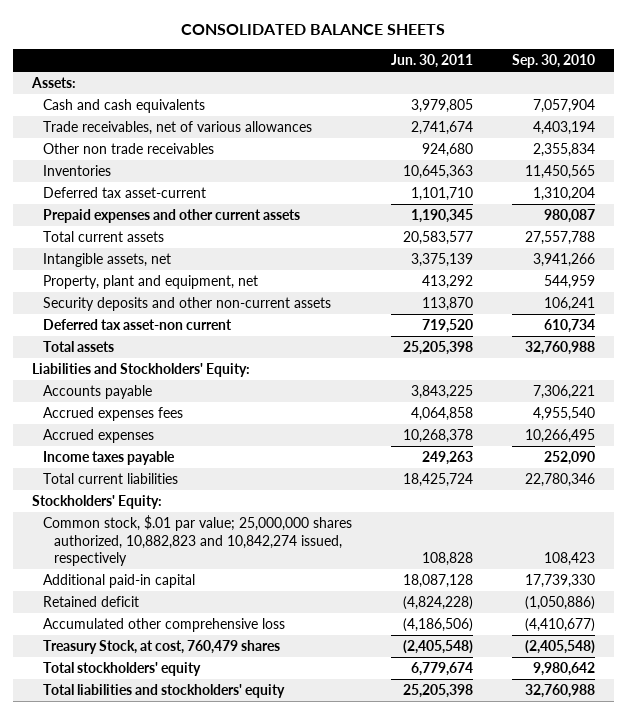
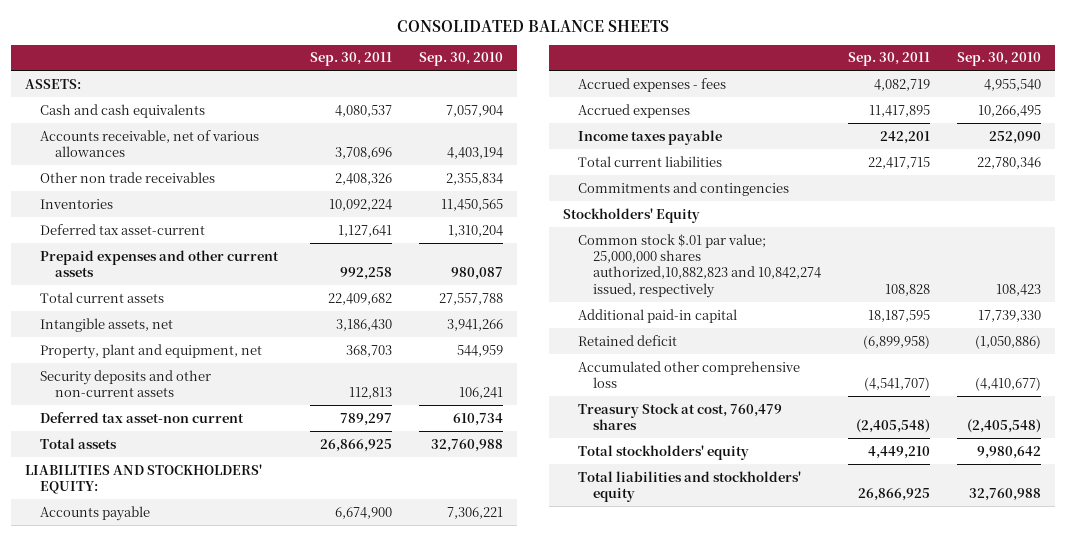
- | Jun. 30, 2011 | Sep. 30, 2010
+ | Sep. 30, 2011 | Sep. 30, 2010
- Assets:
+ ASSETS:
- Trade receivables, net of various allowances | 2,741,674 | 4,403,194
+ Accounts receivable, net of various allowances | 3,708,696 | 4,403,194
- Liabilities and Stockholders' Equity:
+ LIABILITIES AND STOCKHOLDERS' EQUITY:
- Accrued expenses fees | 4,064,858 | 4,955,540
+ Accrued expenses - fees | 4,082,719 | 4,955,540
- Stockholders' Equity:
- Common stock, $.01 par value; 25,000,000 shares authorized, 10,882,823 and 10,842,274 issued, respectively | 108,828 | 108,423
+ Commitments and contingencies
+ Stockholders' Equity
+ Common stock $.01 par value; 25,000,000 shares authorized,10,882,823 and 10,842,274 issued, respectively | 108,828 | 108,423
- Treasury Stock, at cost, 760,479 shares | (2,405,548) | (2,405,548)
+ Treasury Stock at cost, 760,479 shares | (2,405,548) | (2,405,548)

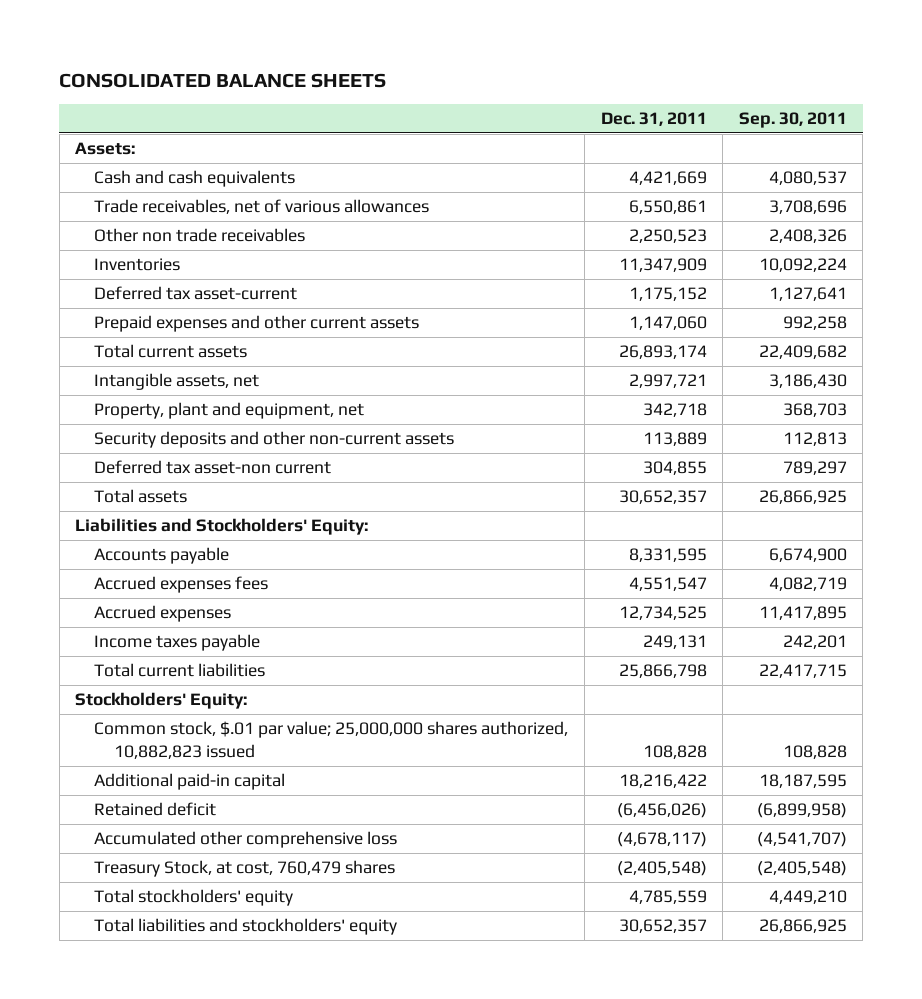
- | Sep. 30, 2011 | Sep. 30, 2010
+ | Dec. 31, 2011 | Sep. 30, 2011
- ASSETS:
+ Assets:
- Accounts receivable, net of various allowances | 3,708,696 | 4,403,194
+ Trade receivables, net of various allowances | 6,550,861 | 3,708,696
- LIABILITIES AND STOCKHOLDERS' EQUITY:
+ Liabilities and Stockholders' Equity:
- Accrued expenses - fees | 4,082,719 | 4,955,540
+ Accrued expenses fees | 4,551,547 | 4,082,719
- Commitments and contingencies
- Stockholders' Equity
- Common stock $.01 par value; 25,000,000 shares authorized,10,882,823 and 10,842,274 issued, respectively | 108,828 | 108,423
+ Stockholders' Equity:
+ Common stock, $.01 par value; 25,000,000 shares authorized, 10,882,823 issued | 108,828 | 108,828
- Treasury Stock at cost, 760,479 shares | (2,405,548) | (2,405,548)
+ Treasury Stock, at cost, 760,479 shares | (2,405,548) | (2,405,548)

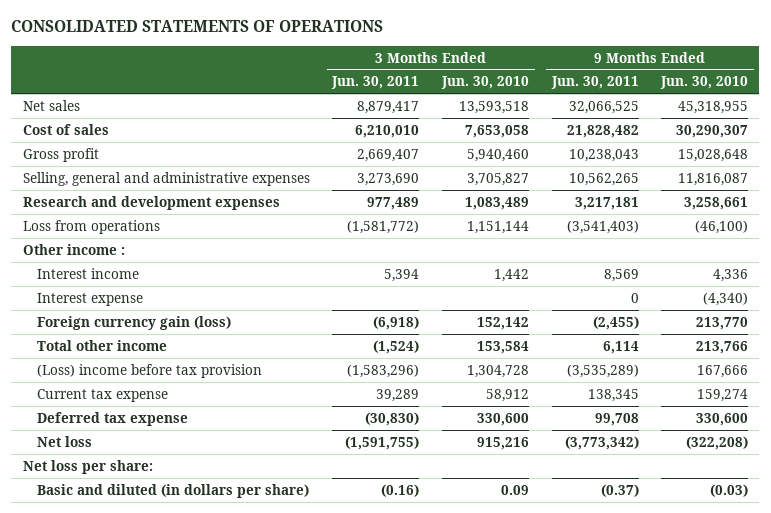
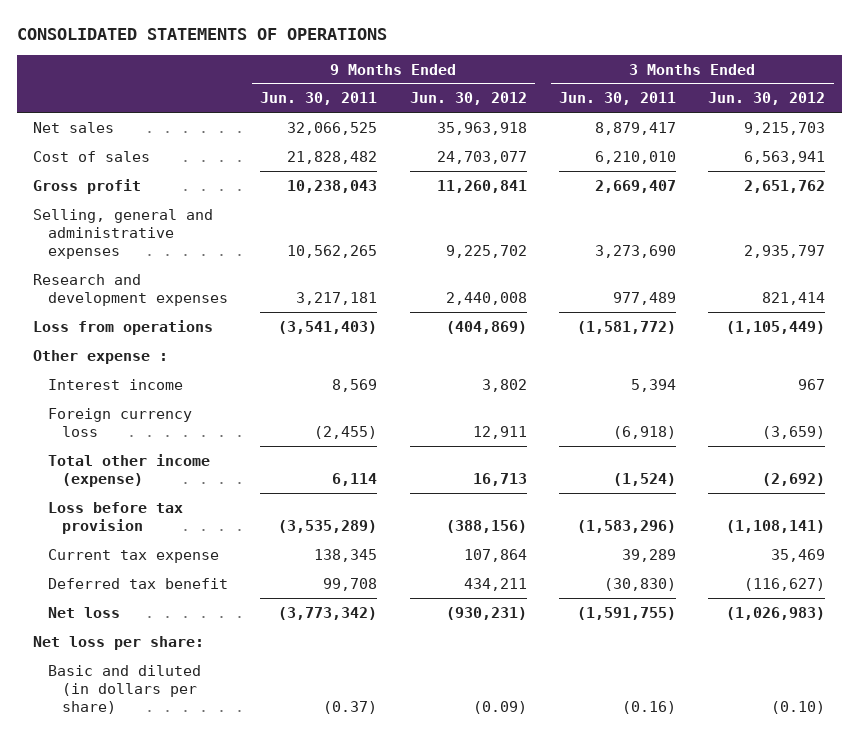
- | 3 Months Ended Jun. 30, 2011 | 3 Months Ended Jun. 30, 2010 | 9 Months Ended Jun. 30, 2011 | 9 Months Ended Jun. 30, 2010
+ | 9 Months Ended Jun. 30, 2011 | 9 Months Ended Jun. 30, 2012 | 3 Months Ended Jun. 30, 2011 | 3 Months Ended Jun. 30, 2012
- Other income :
+ Other expense :
- Interest expense | | | 0 | (4,340)
- Foreign currency gain (loss) | (6,918) | 152,142 | (2,455) | 213,770
- Total other income | (1,524) | 153,584 | 6,114 | 213,766
- (Loss) income before tax provision | (1,583,296) | 1,304,728 | (3,535,289) | 167,666
+ Foreign currency loss | (2,455) | 12,911 | (6,918) | (3,659)
+ Total other income (expense) | 6,114 | 16,713 | (1,524) | (2,692)
+ Loss before tax provision | (3,535,289) | (388,156) | (1,583,296) | (1,108,141)
- Deferred tax expense | (30,830) | 330,600 | 99,708 | 330,600
+ Deferred tax benefit | 99,708 | 434,211 | (30,830) | (116,627)

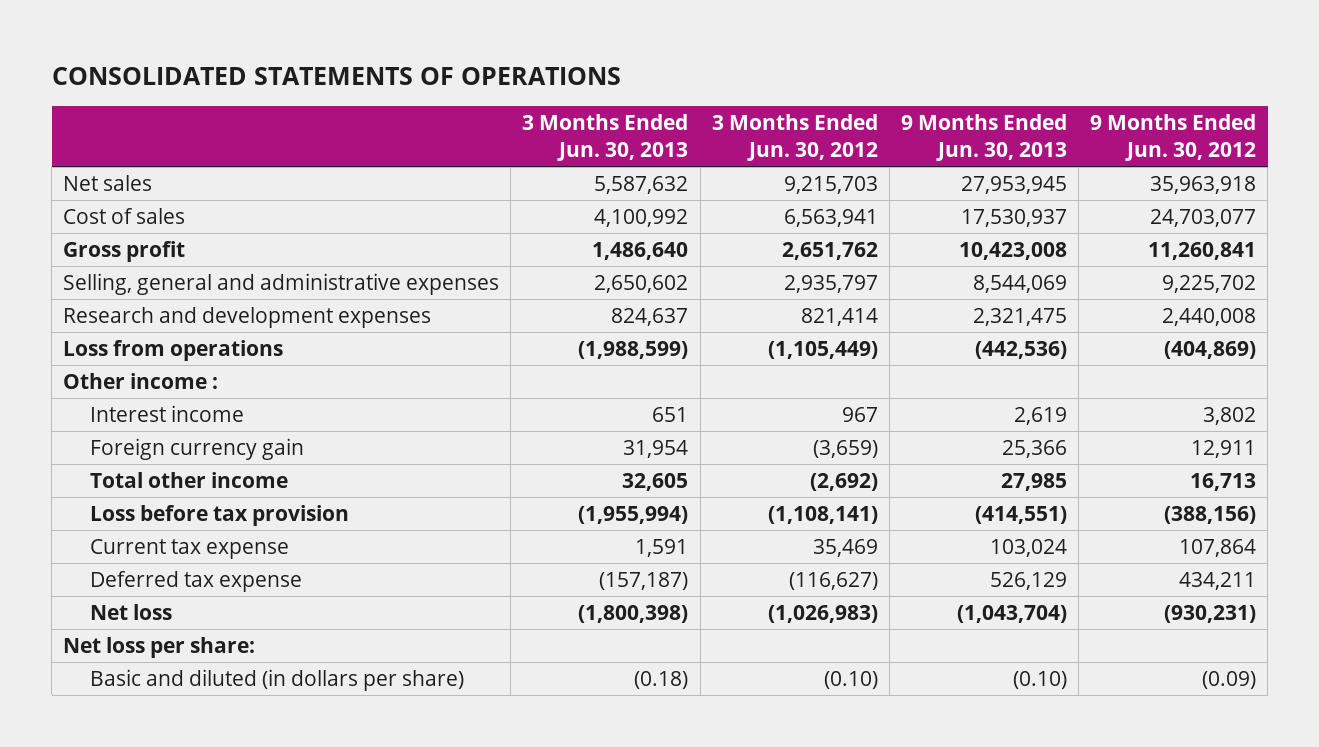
- | 9 Months Ended Jun. 30, 2011 | 9 Months Ended Jun. 30, 2012 | 3 Months Ended Jun. 30, 2011 | 3 Months Ended Jun. 30, 2012
+ | 3 Months Ended Jun. 30, 2013 | 3 Months Ended Jun. 30, 2012 | 9 Months Ended Jun. 30, 2013 | 9 Months Ended Jun. 30, 2012
- Other expense :
+ Other income :
- Foreign currency loss | (2,455) | 12,911 | (6,918) | (3,659)
- Total other income (expense) | 6,114 | 16,713 | (1,524) | (2,692)
+ Foreign currency gain | 31,954 | (3,659) | 25,366 | 12,911
+ Total other income | 32,605 | (2,692) | 27,985 | 16,713
- Deferred tax benefit | 99,708 | 434,211 | (30,830) | (116,627)
+ Deferred tax expense | (157,187) | (116,627) | 526,129 | 434,211

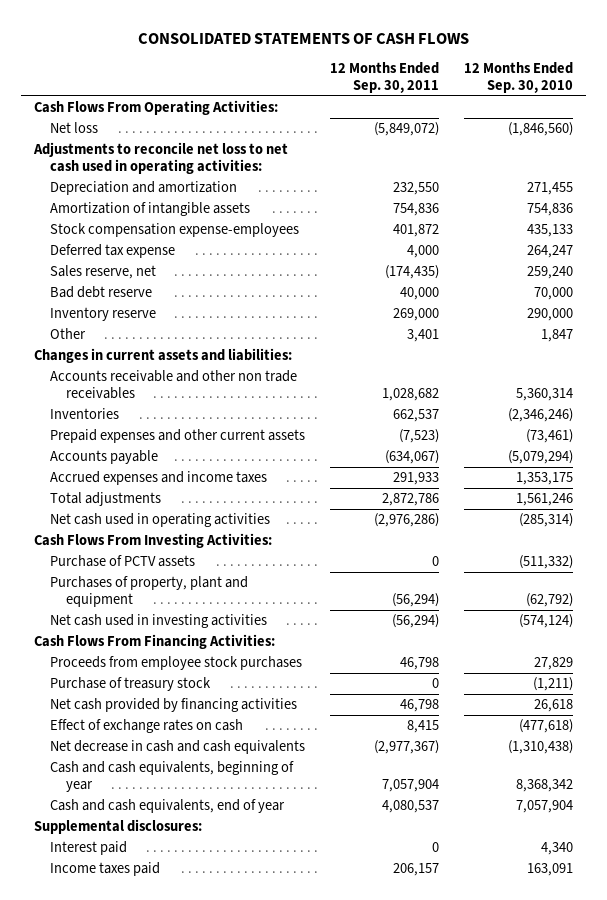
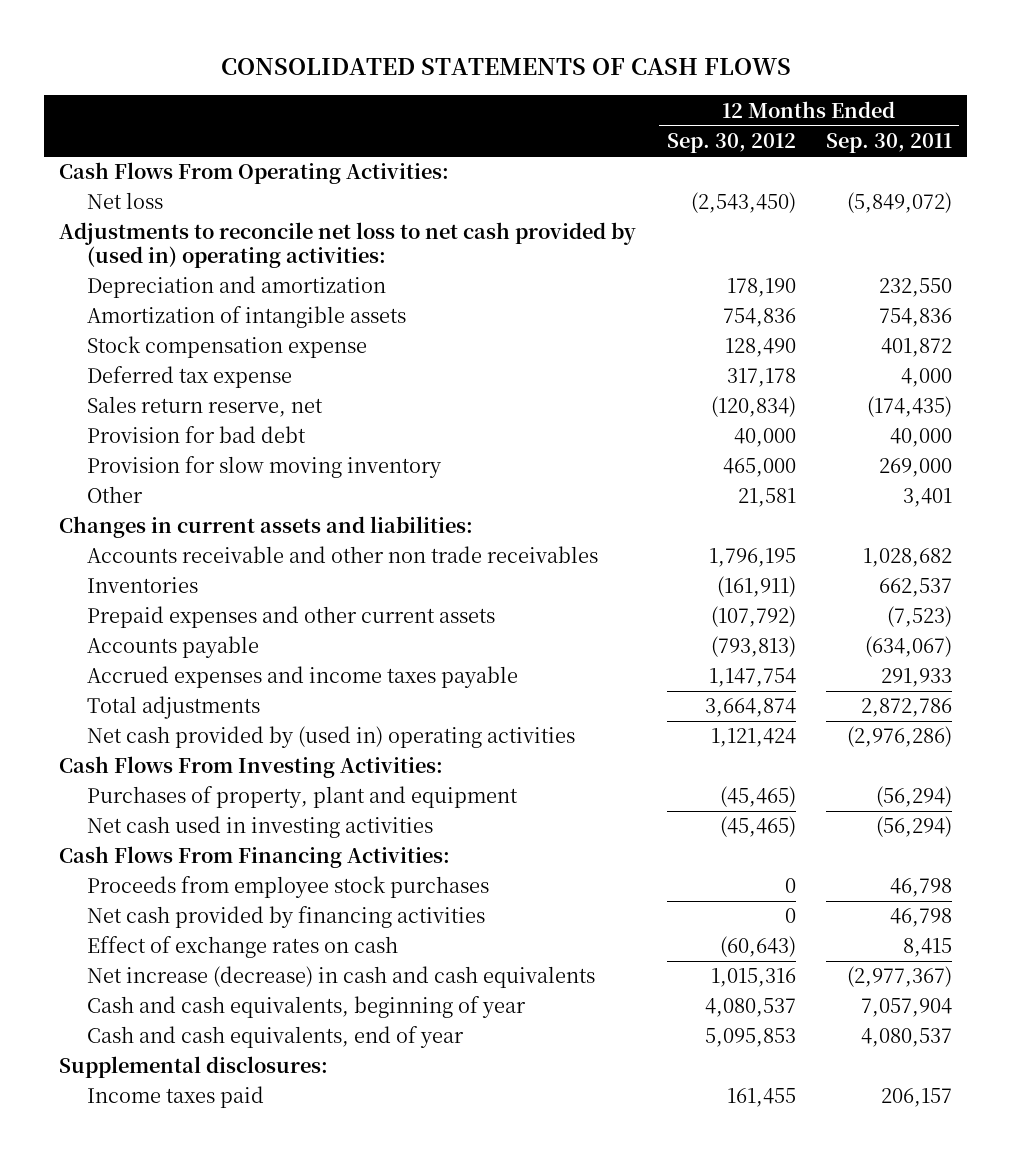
- | 12 Months Ended Sep. 30, 2011 | 12 Months Ended Sep. 30, 2010
+ | 12 Months Ended Sep. 30, 2012 | 12 Months Ended Sep. 30, 2011
- Adjustments to reconcile net loss to net cash used in operating activities:
+ Adjustments to reconcile net loss to net cash provided by (used in) operating activities:
- Stock compensation expense-employees | 401,872 | 435,133
+ Stock compensation expense | 128,490 | 401,872
- Sales reserve, net | (174,435) | 259,240
- Bad debt reserve | 40,000 | 70,000
- Inventory reserve | 269,000 | 290,000
+ Sales return reserve, net | (120,834) | (174,435)
+ Provision for bad debt | 40,000 | 40,000
+ Provision for slow moving inventory | 465,000 | 269,000
- Accrued expenses and income taxes | 291,933 | 1,353,175
+ Accrued expenses and income taxes payable | 1,147,754 | 291,933
- Net cash used in operating activities | (2,976,286) | (285,314)
+ Net cash provided by (used in) operating activities | 1,121,424 | (2,976,286)
- Purchase of PCTV assets | 0 | (511,332)
- Purchase of treasury stock | 0 | (1,211)
- Net decrease in cash and cash equivalents | (2,977,367) | (1,310,438)
+ Net increase (decrease) in cash and cash equivalents | 1,015,316 | (2,977,367)
- Interest paid | 0 | 4,340

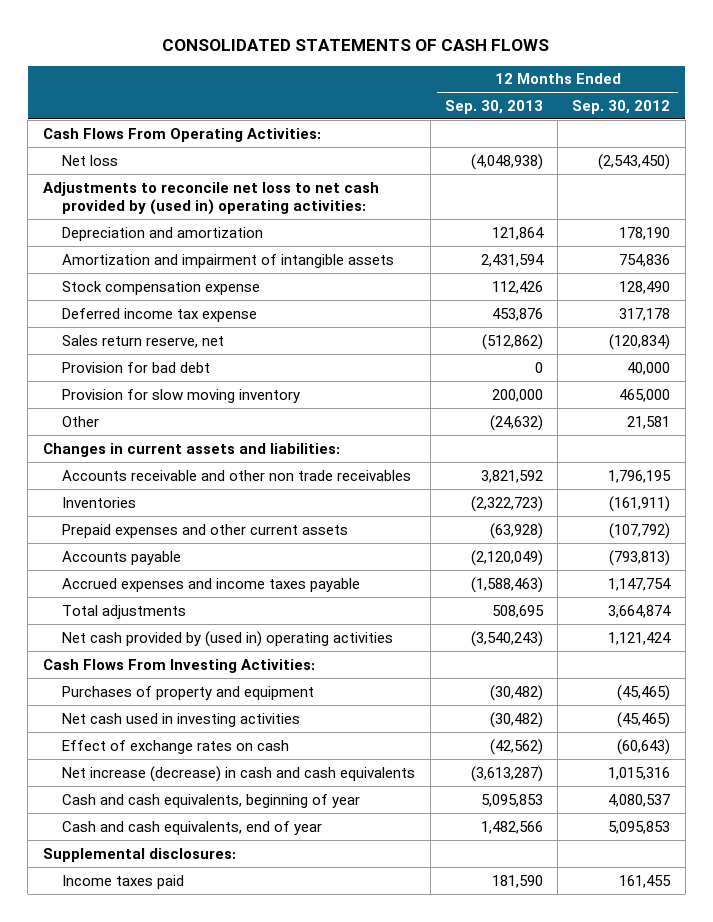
- | 12 Months Ended Sep. 30, 2012 | 12 Months Ended Sep. 30, 2011
+ | 12 Months Ended Sep. 30, 2013 | 12 Months Ended Sep. 30, 2012
- Amortization of intangible assets | 754,836 | 754,836
+ Amortization and impairment of intangible assets | 2,431,594 | 754,836
- Deferred tax expense | 317,178 | 4,000
+ Deferred income tax expense | 453,876 | 317,178
- Purchases of property, plant and equipment | (45,465) | (56,294)
+ Purchases of property and equipment | (30,482) | (45,465)
- Cash Flows From Financing Activities:
- Proceeds from employee stock purchases | 0 | 46,798
- Net cash provided by financing activities | 0 | 46,798

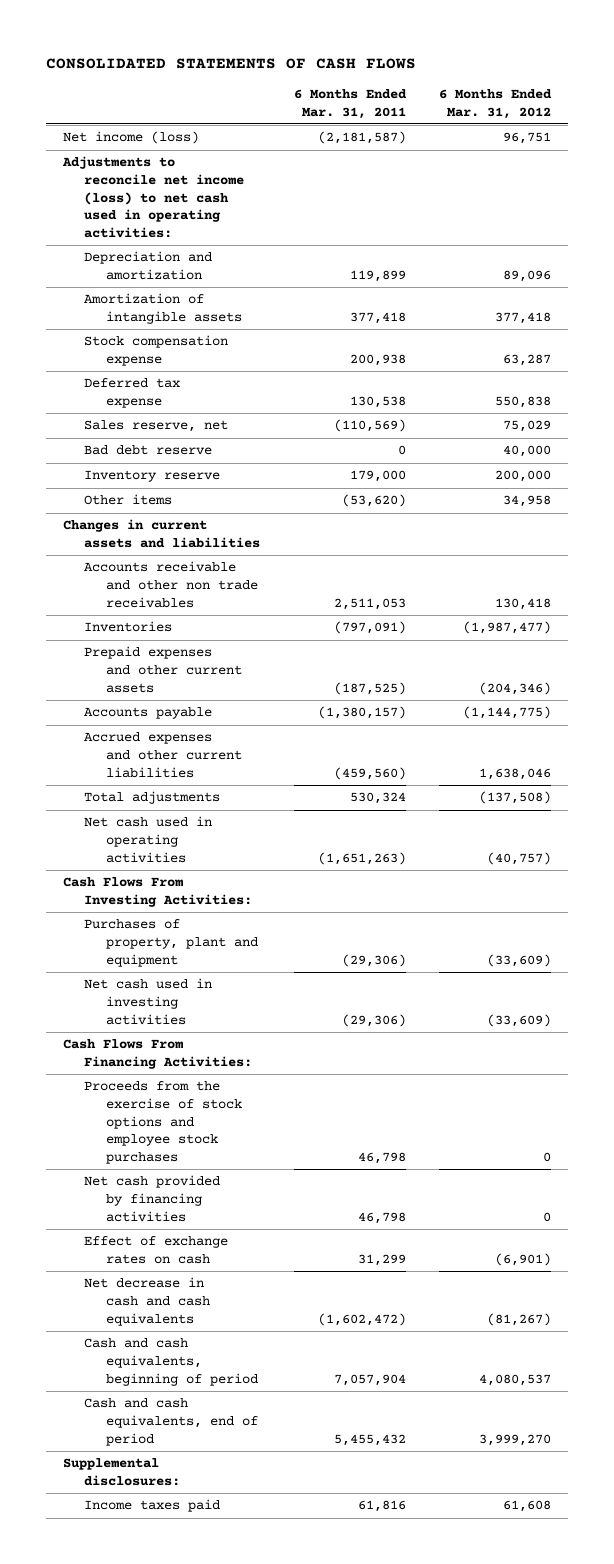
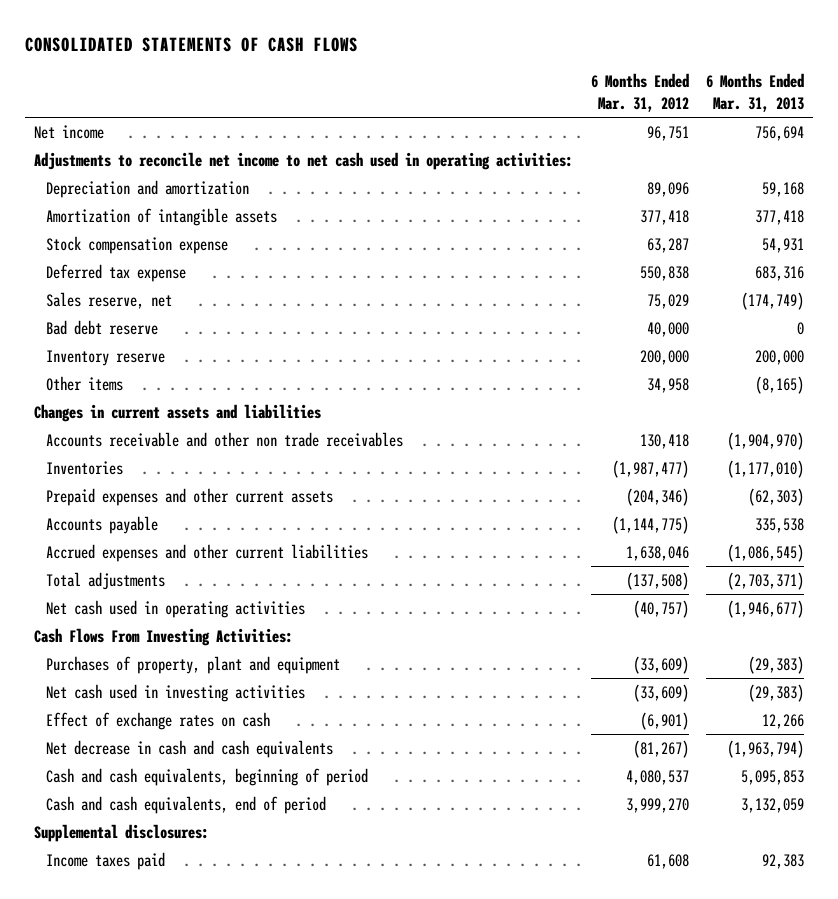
- | 6 Months Ended Mar. 31, 2011 | 6 Months Ended Mar. 31, 2012
+ | 6 Months Ended Mar. 31, 2012 | 6 Months Ended Mar. 31, 2013
- Net income (loss) | (2,181,587) | 96,751
- Adjustments to reconcile net income (loss) to net cash used in operating activities:
+ Net income | 96,751 | 756,694
+ Adjustments to reconcile net income to net cash used in operating activities:
- Cash Flows From Financing Activities:
- Proceeds from the exercise of stock options and employee stock purchases | 46,798 | 0
- Net cash provided by financing activities | 46,798 | 0

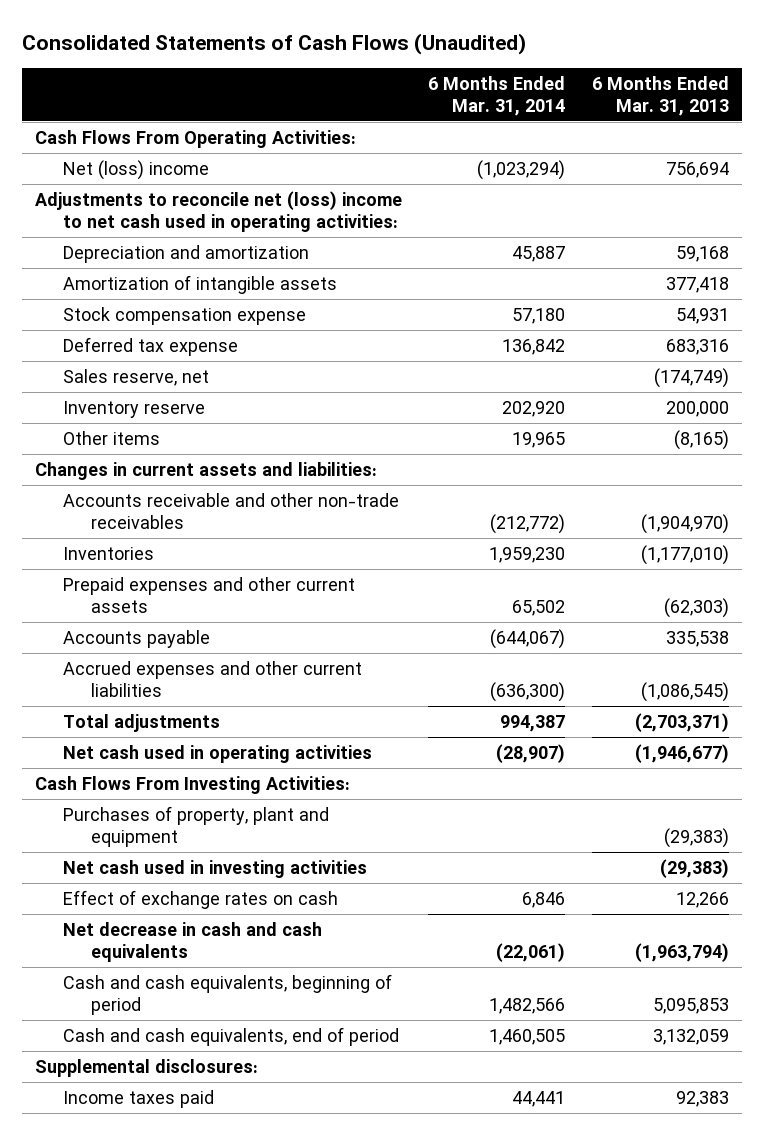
- CONSOLIDATED STATEMENTS OF CASH FLOWS
+ Consolidated Statements of Cash Flows (Unaudited)
- | 6 Months Ended Mar. 31, 2012 | 6 Months Ended Mar. 31, 2013
+ | 6 Months Ended Mar. 31, 2014 | 6 Months Ended Mar. 31, 2013
- Net income | 96,751 | 756,694
- Adjustments to reconcile net income to net cash used in operating activities:
+ Cash Flows From Operating Activities:
+ Net (loss) income | (1,023,294) | 756,694
+ Adjustments to reconcile net (loss) income to net cash used in operating activities:
- Bad debt reserve | 40,000 | 0
- Changes in current assets and liabilities
- Accounts receivable and other non trade receivables | 130,418 | (1,904,970)
+ Changes in current assets and liabilities:
+ Accounts receivable and other non-trade receivables | (212,772) | (1,904,970)

